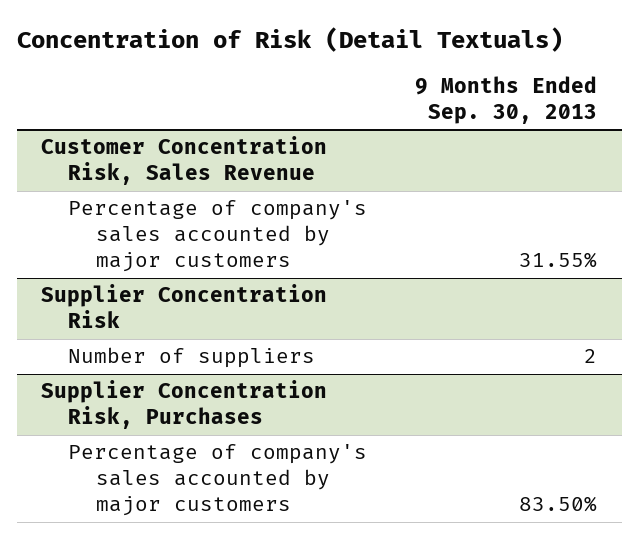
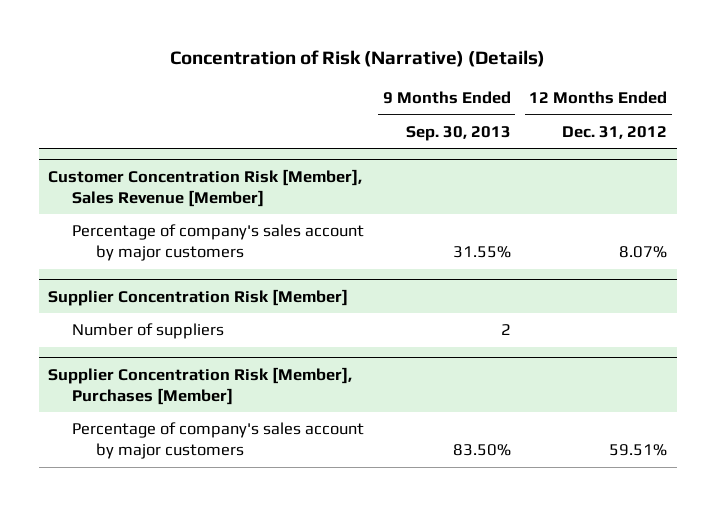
- Concentration of Risk (Detail Textuals)
+ Concentration of Risk (Narrative) (Details)
- | 9 Months Ended Sep. 30, 2013
+ | 9 Months Ended Sep. 30, 2013 | 12 Months Ended Dec. 31, 2012
- Customer Concentration Risk, Sales Revenue
- Percentage of company's sales accounted by major customers | 31.55%
- Supplier Concentration Risk
+ Customer Concentration Risk [Member], Sales Revenue [Member]
+ Percentage of company's sales account by major customers | 31.55% | 8.07%
+ Supplier Concentration Risk [Member]
- Supplier Concentration Risk, Purchases
- Percentage of company's sales accounted by major customers | 83.50%
+ Supplier Concentration Risk [Member], Purchases [Member]
+ Percentage of company's sales account by major customers | 83.50% | 59.51%

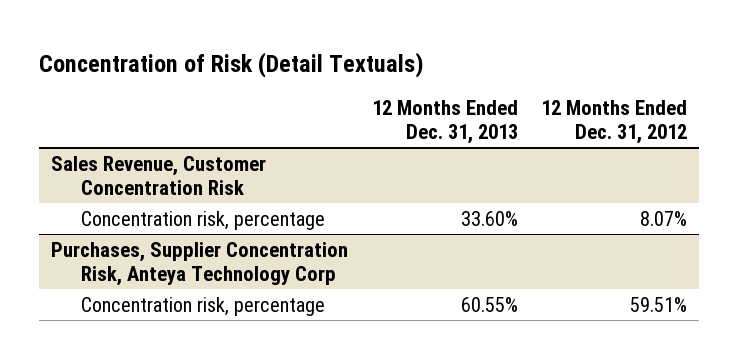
- Concentration of Risk (Narrative) (Details)
+ Concentration of Risk (Detail Textuals)
- | 9 Months Ended Sep. 30, 2013 | 12 Months Ended Dec. 31, 2012
+ | 12 Months Ended Dec. 31, 2013 | 12 Months Ended Dec. 31, 2012
- Customer Concentration Risk [Member], Sales Revenue [Member]
- Percentage of company's sales account by major customers | 31.55% | 8.07%
- Supplier Concentration Risk [Member]
- Number of suppliers | 2 |
- Supplier Concentration Risk [Member], Purchases [Member]
- Percentage of company's sales account by major customers | 83.50% | 59.51%
+ Sales Revenue, Customer Concentration Risk
+ Concentration risk, percentage | 33.60% | 8.07%
+ Purchases, Supplier Concentration Risk, Anteya Technology Corp
+ Concentration risk, percentage | 60.55% | 59.51%

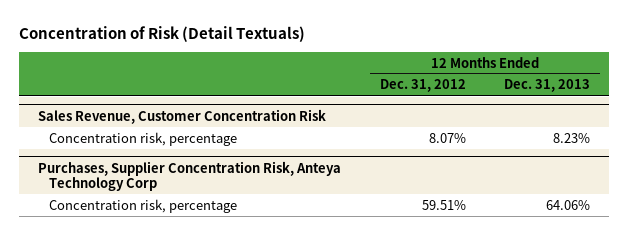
- | 12 Months Ended Dec. 31, 2013 | 12 Months Ended Dec. 31, 2012
+ | 12 Months Ended Dec. 31, 2012 | 12 Months Ended Dec. 31, 2013
@ Sales Revenue, Customer Concentration Risk
- Concentration risk, percentage | 33.60% | 8.07%
+ Concentration risk, percentage | 8.07% | 8.23%
@ Purchases, Supplier Concentration Risk, Anteya Technology Corp
- Concentration risk, percentage | 60.55% | 59.51%
+ Concentration risk, percentage | 59.51% | 64.06%

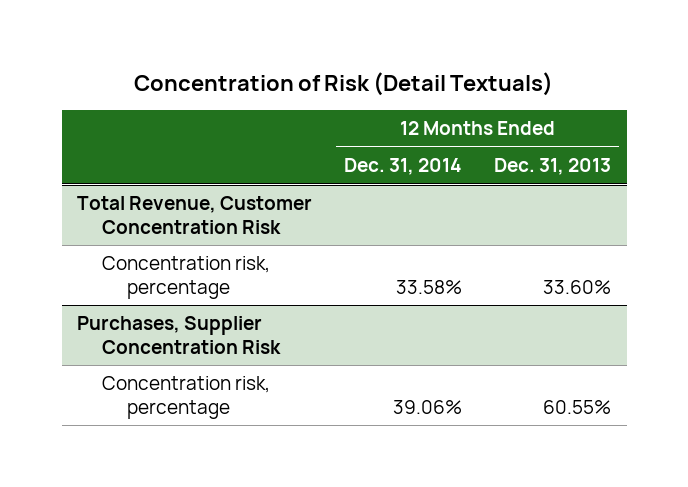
- | 12 Months Ended Dec. 31, 2012 | 12 Months Ended Dec. 31, 2013
+ | 12 Months Ended Dec. 31, 2014 | 12 Months Ended Dec. 31, 2013
- Sales Revenue, Customer Concentration Risk
- Concentration risk, percentage | 8.07% | 8.23%
- Purchases, Supplier Concentration Risk, Anteya Technology Corp
- Concentration risk, percentage | 59.51% | 64.06%
+ Total Revenue, Customer Concentration Risk
+ Concentration risk, percentage | 33.58% | 33.60%
+ Purchases, Supplier Concentration Risk
+ Concentration risk, percentage | 39.06% | 60.55%

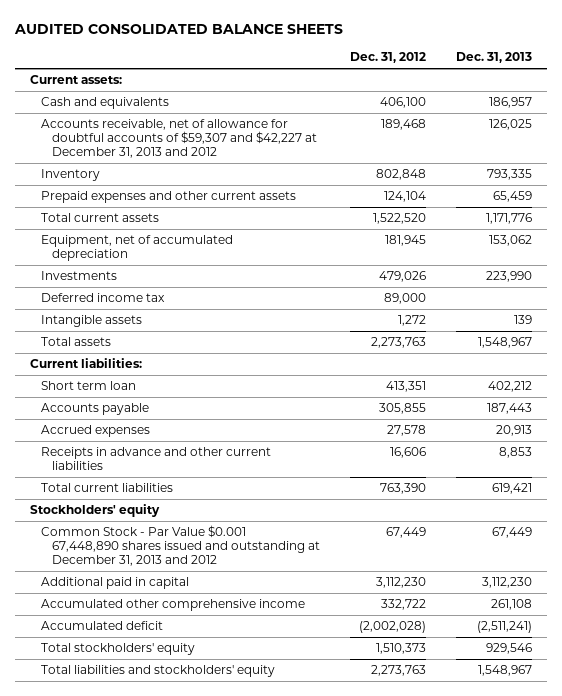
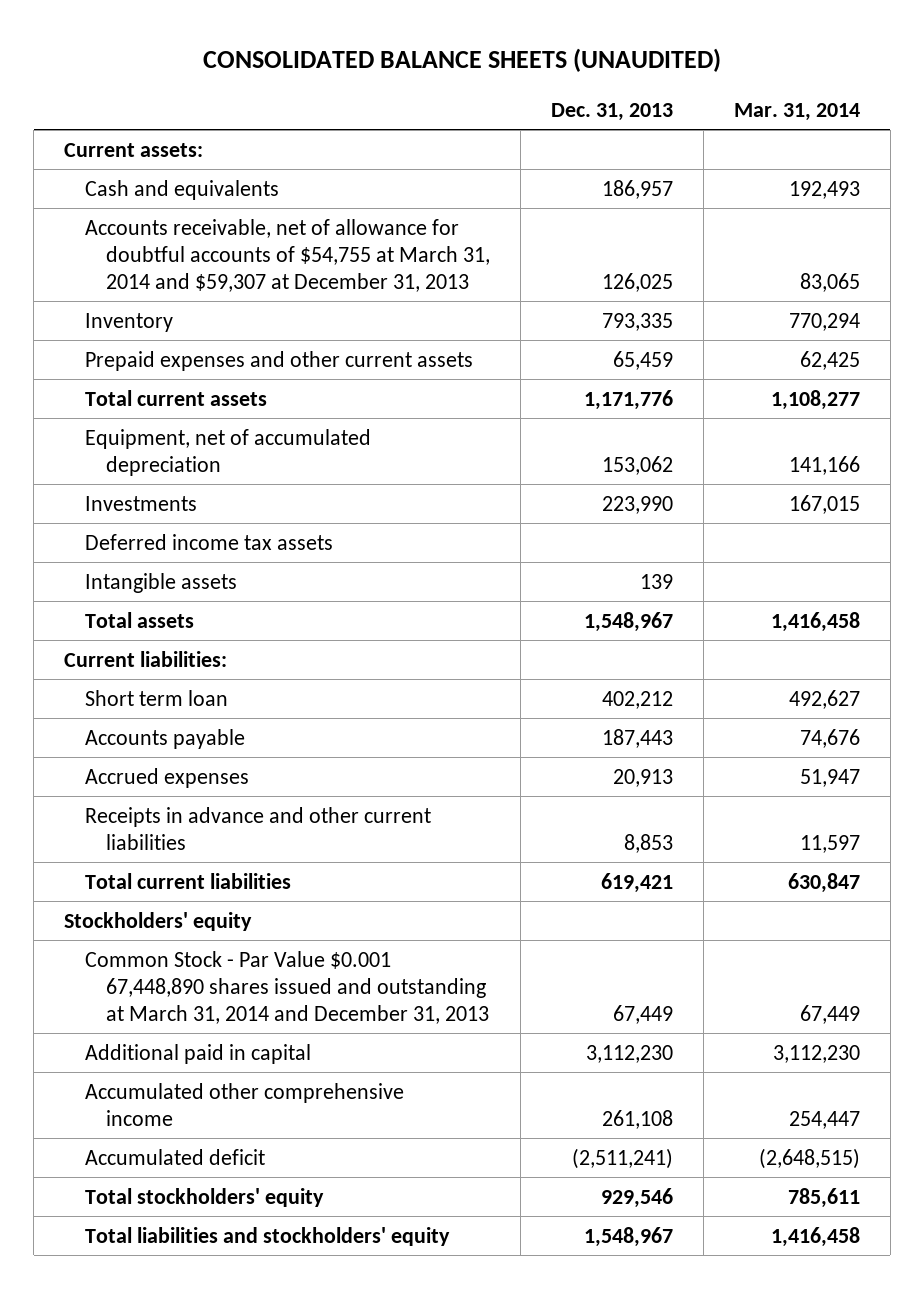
- AUDITED CONSOLIDATED BALANCE SHEETS
+ CONSOLIDATED BALANCE SHEETS (UNAUDITED)
- | Dec. 31, 2012 | Dec. 31, 2013
+ | Dec. 31, 2013 | Mar. 31, 2014
- Accounts receivable, net of allowance for doubtful accounts of $59,307 and $42,227 at December 31, 2013 and 2012 | 189,468 | 126,025
+ Accounts receivable, net of allowance for doubtful accounts of $54,755 at March 31, 2014 and $59,307 at December 31, 2013 | 126,025 | 83,065
- Deferred income tax | 89,000 |
+ Deferred income tax assets
- Common Stock - Par Value $0.001 67,448,890 shares issued and outstanding at December 31, 2013 and 2012 | 67,449 | 67,449
+ Common Stock - Par Value $0.001 67,448,890 shares issued and outstanding at March 31, 2014 and December 31, 2013 | 67,449 | 67,449

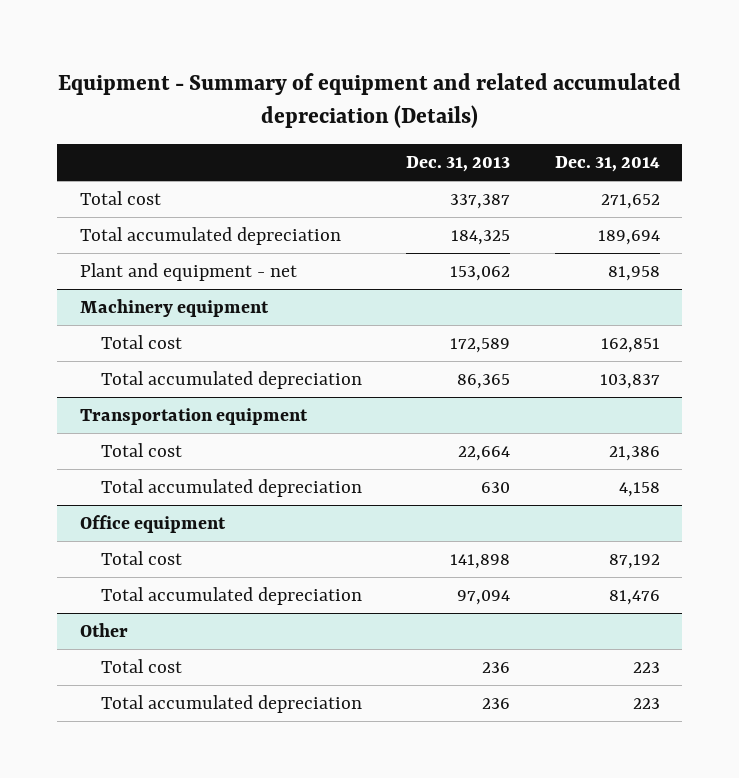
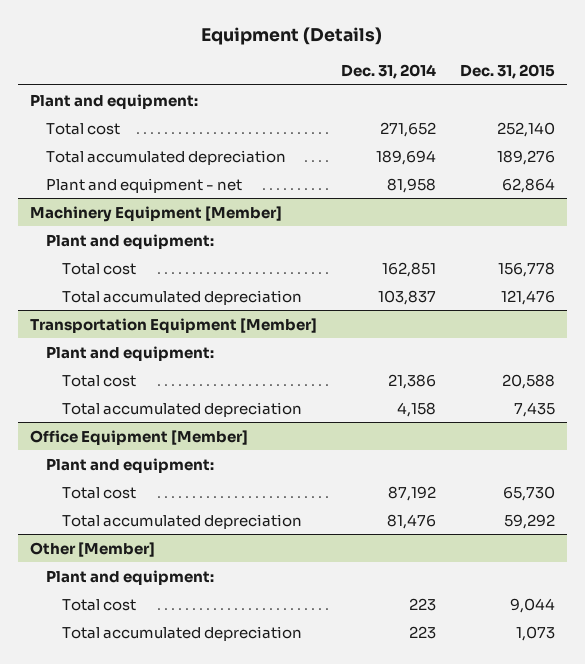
- Equipment - Summary of equipment and related accumulated depreciation (Details)
+ Equipment (Details)
- | Dec. 31, 2013 | Dec. 31, 2014
+ | Dec. 31, 2014 | Dec. 31, 2015
+ Plant and equipment:
- Machinery equipment
+ Machinery Equipment [Member]
+ Plant and equipment:
- Transportation equipment
+ Transportation Equipment [Member]
+ Plant and equipment:
- Office equipment
+ Office Equipment [Member]
+ Plant and equipment:
- Other
+ Other [Member]
+ Plant and equipment:

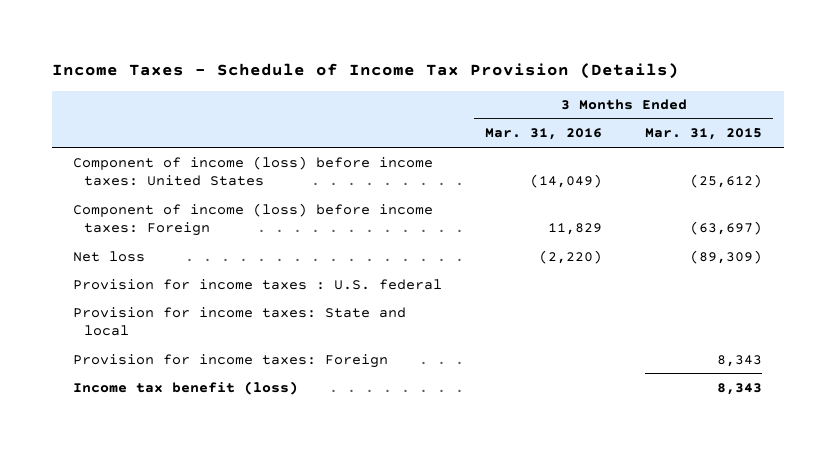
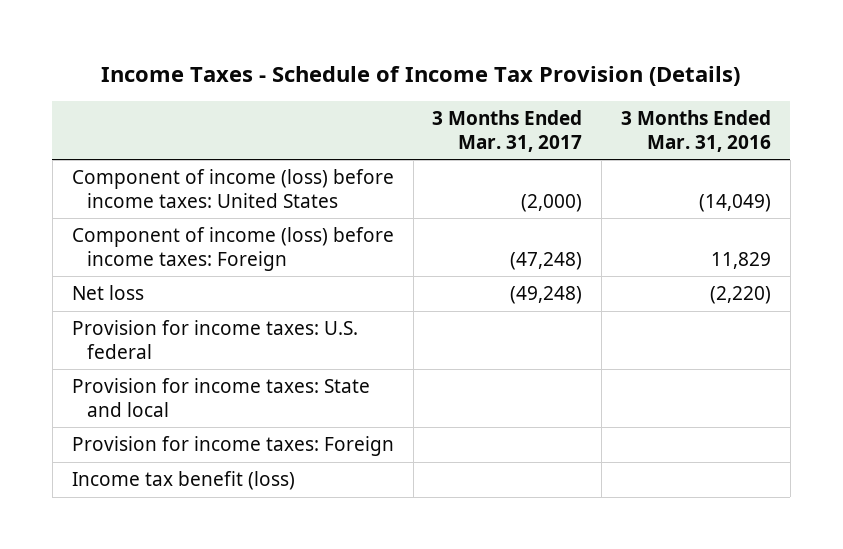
- | 3 Months Ended Mar. 31, 2016 | 3 Months Ended Mar. 31, 2015
+ | 3 Months Ended Mar. 31, 2017 | 3 Months Ended Mar. 31, 2016
- Provision for income taxes : U.S. federal
+ Provision for income taxes: U.S. federal

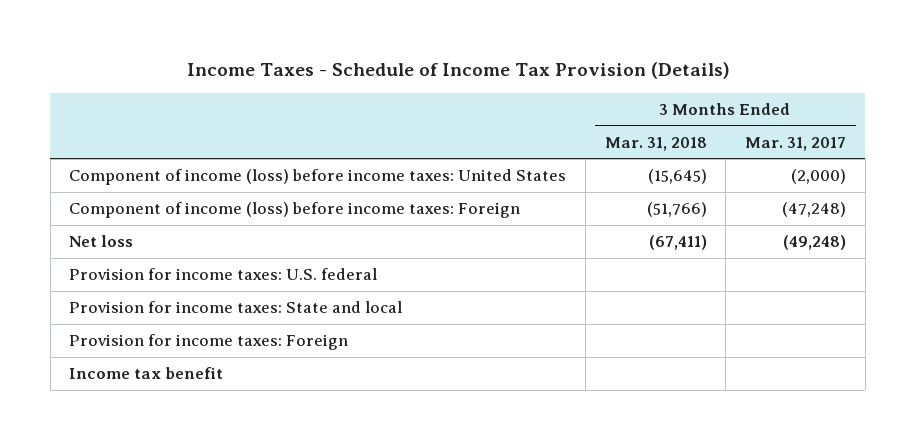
- | 3 Months Ended Mar. 31, 2017 | 3 Months Ended Mar. 31, 2016
+ | 3 Months Ended Mar. 31, 2018 | 3 Months Ended Mar. 31, 2017
- Income tax benefit (loss)
+ Income tax benefit

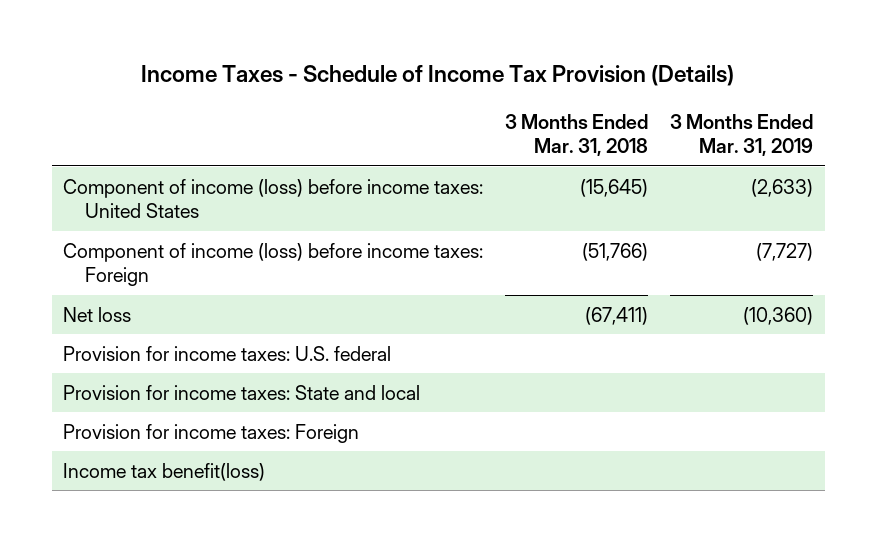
- | 3 Months Ended Mar. 31, 2018 | 3 Months Ended Mar. 31, 2017
+ | 3 Months Ended Mar. 31, 2018 | 3 Months Ended Mar. 31, 2019
- Income tax benefit
+ Income tax benefit(loss)

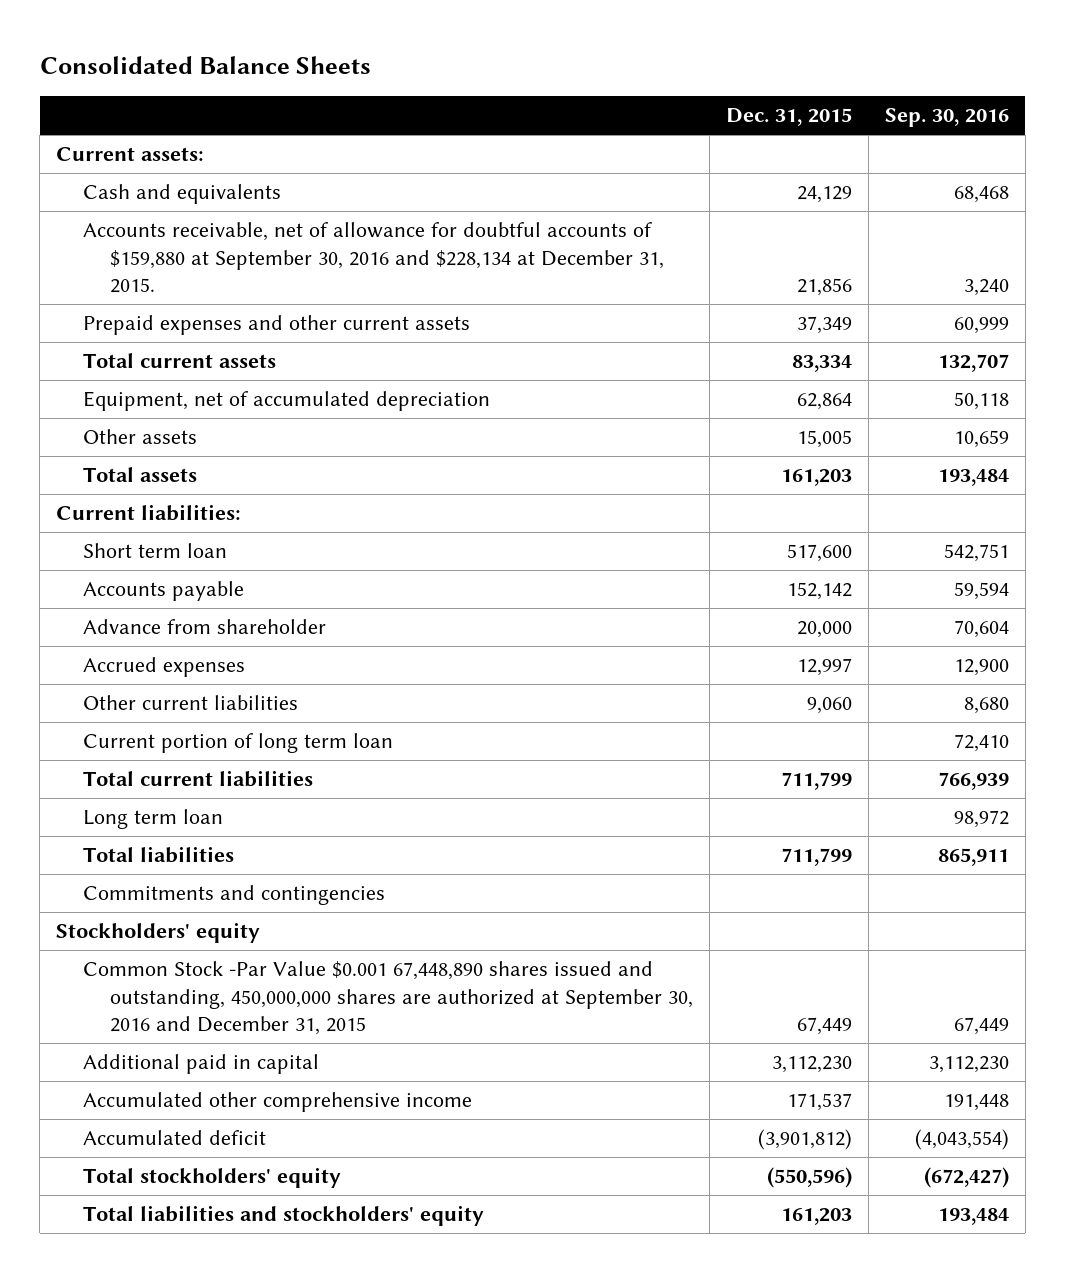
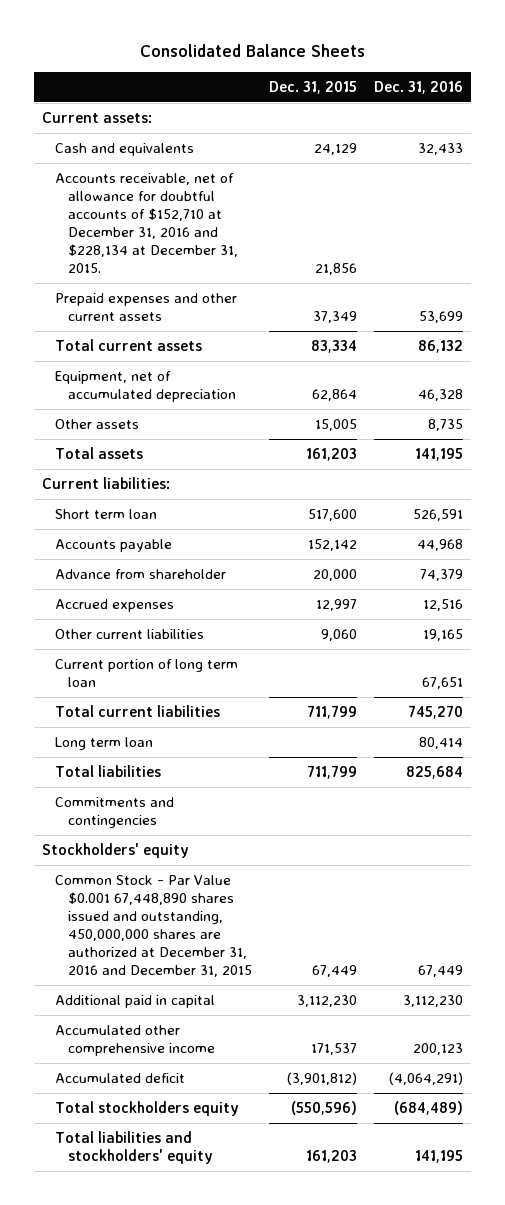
- | Dec. 31, 2015 | Sep. 30, 2016
+ | Dec. 31, 2015 | Dec. 31, 2016
- Accounts receivable, net of allowance for doubtful accounts of $159,880 at September 30, 2016 and $228,134 at December 31, 2015. | 21,856 | 3,240
+ Accounts receivable, net of allowance for doubtful accounts of $152,710 at December 31, 2016 and $228,134 at December 31, 2015. | 21,856 |
- Common Stock -Par Value $0.001 67,448,890 shares issued and outstanding, 450,000,000 shares are authorized at September 30, 2016 and December 31, 2015 | 67,449 | 67,449
+ Common Stock - Par Value $0.001 67,448,890 shares issued and outstanding, 450,000,000 shares are authorized at December 31, 2016 and December 31, 2015 | 67,449 | 67,449
- Total stockholders' equity | (550,596) | (672,427)
+ Total stockholders equity | (550,596) | (684,489)

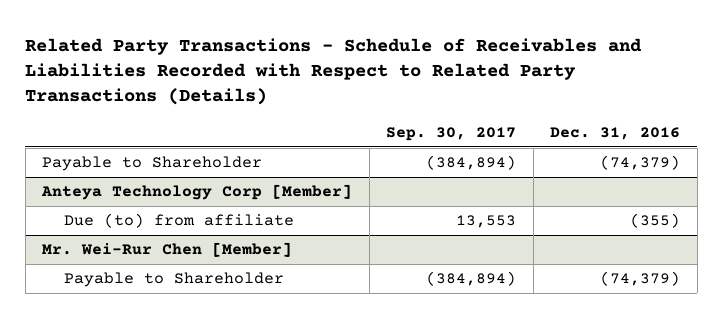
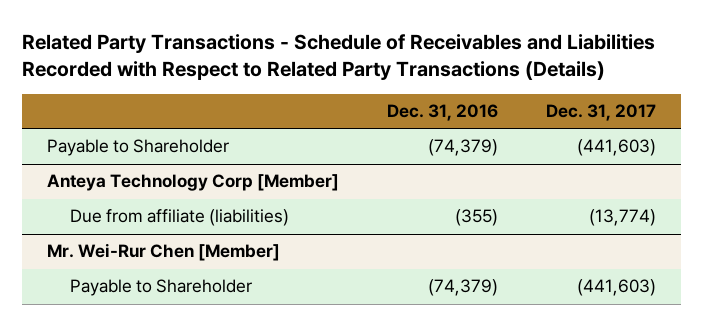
- | Sep. 30, 2017 | Dec. 31, 2016
+ | Dec. 31, 2016 | Dec. 31, 2017
@ Anteya Technology Corp [Member]
- Due (to) from affiliate | 13,553 | (355)
+ Due from affiliate (liabilities) | (355) | (13,774)

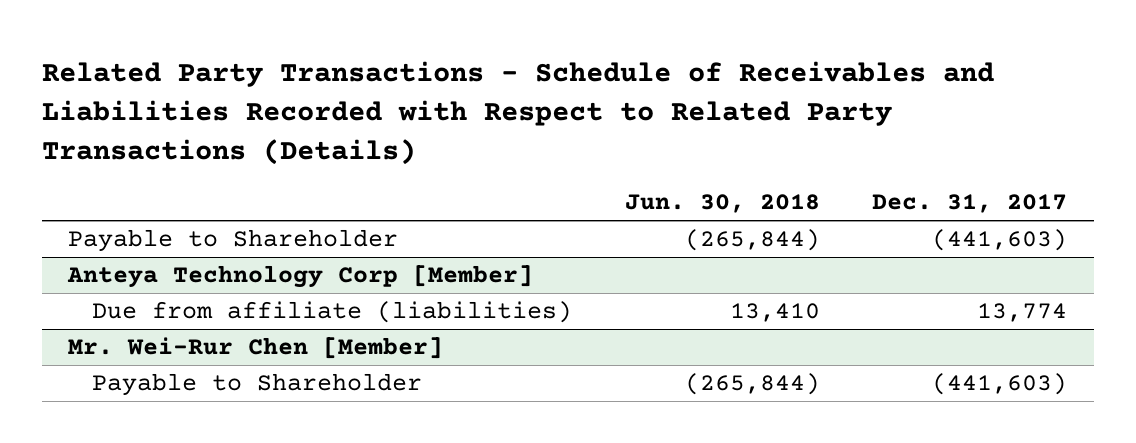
- | Dec. 31, 2016 | Dec. 31, 2017
+ | Jun. 30, 2018 | Dec. 31, 2017
@ Anteya Technology Corp [Member]
- Due from affiliate (liabilities) | (355) | (13,774)
+ Due from affiliate (liabilities) | 13,410 | 13,774

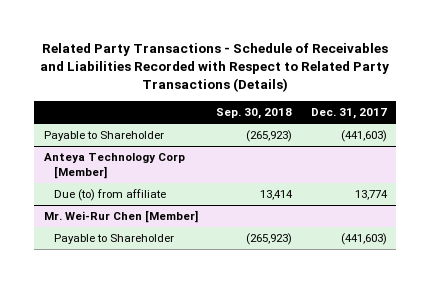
- | Jun. 30, 2018 | Dec. 31, 2017
+ | Sep. 30, 2018 | Dec. 31, 2017
@ Anteya Technology Corp [Member]
- Due from affiliate (liabilities) | 13,410 | 13,774
+ Due (to) from affiliate | 13,414 | 13,774

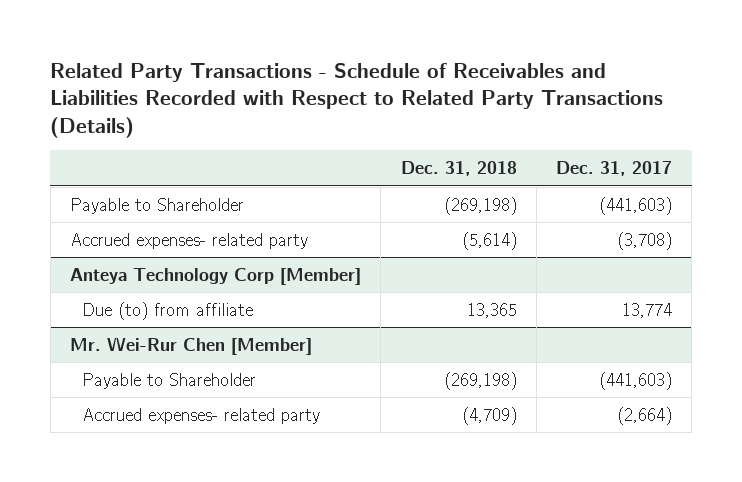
- | Sep. 30, 2018 | Dec. 31, 2017
+ | Dec. 31, 2018 | Dec. 31, 2017
+ Accrued expenses- related party | (5,614) | (3,708)
@ Mr. Wei-Rur Chen [Member]
+ Accrued expenses- related party | (4,709) | (2,664)

